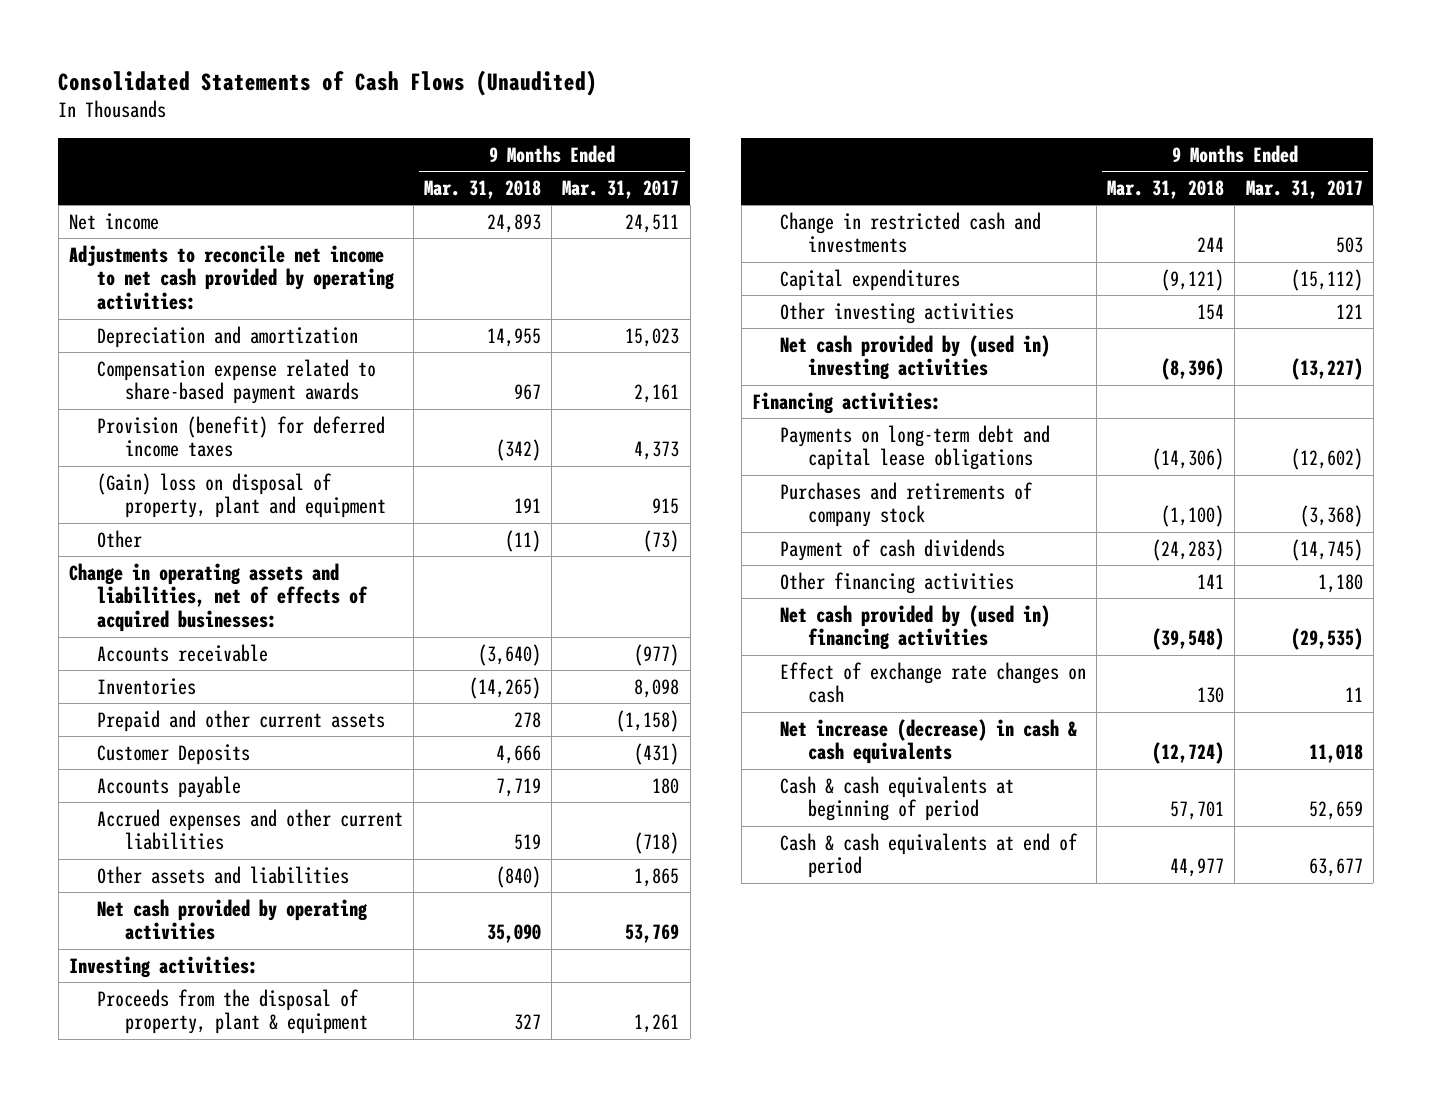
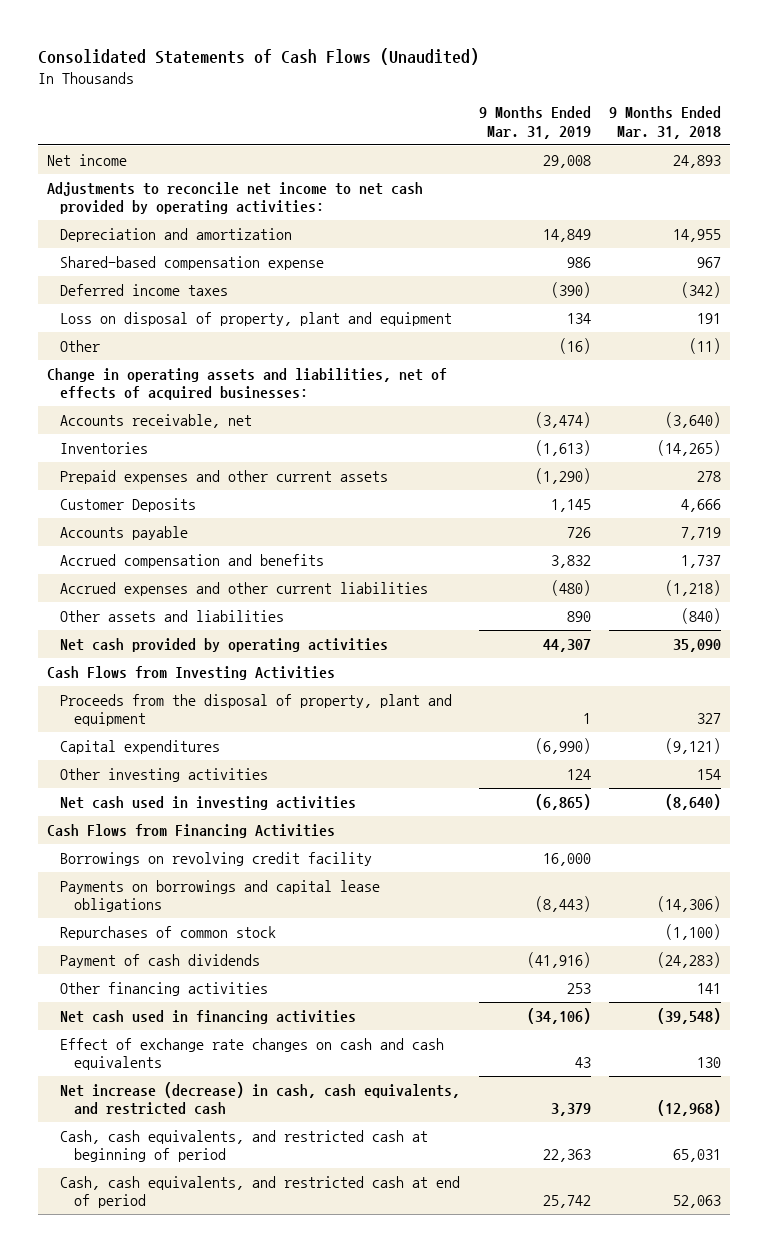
- | 9 Months Ended Mar. 31, 2018 | 9 Months Ended Mar. 31, 2017
+ | 9 Months Ended Mar. 31, 2019 | 9 Months Ended Mar. 31, 2018
- Compensation expense related to share-based payment awards | 967 | 2,161
- Provision (benefit) for deferred income taxes | (342) | 4,373
- (Gain) loss on disposal of property, plant and equipment | 191 | 915
+ Shared-based compensation expense | 986 | 967
+ Deferred income taxes | (390) | (342)
+ Loss on disposal of property, plant and equipment | 134 | 191
- Accounts receivable | (3,640) | (977)
+ Accounts receivable, net | (3,474) | (3,640)
- Prepaid and other current assets | 278 | (1,158)
+ Prepaid expenses and other current assets | (1,290) | 278
- Accrued expenses and other current liabilities | 519 | (718)
+ Accrued compensation and benefits | 3,832 | 1,737
+ Accrued expenses and other current liabilities | (480) | (1,218)
- Investing activities:
- Proceeds from the disposal of property, plant & equipment | 327 | 1,261
- Change in restricted cash and investments | 244 | 503
+ Cash Flows from Investing Activities
+ Proceeds from the disposal of property, plant and equipment | 1 | 327
- Net cash provided by (used in) investing activities | (8,396) | (13,227)
- Financing activities:
- Payments on long-term debt and capital lease obligations | (14,306) | (12,602)
- Purchases and retirements of company stock | (1,100) | (3,368)
+ Net cash used in investing activities | (6,865) | (8,640)
+ Cash Flows from Financing Activities
+ Borrowings on revolving credit facility | 16,000 |
+ Payments on borrowings and capital lease obligations | (8,443) | (14,306)
+ Repurchases of common stock | | (1,100)
- Net cash provided by (used in) financing activities | (39,548) | (29,535)
- Effect of exchange rate changes on cash | 130 | 11
- Net increase (decrease) in cash & cash equivalents | (12,724) | 11,018
- Cash & cash equivalents at beginning of period | 57,701 | 52,659
- Cash & cash equivalents at end of period | 44,977 | 63,677
+ Net cash used in financing activities | (34,106) | (39,548)
+ Effect of exchange rate changes on cash and cash equivalents | 43 | 130
+ Net increase (decrease) in cash, cash equivalents, and restricted cash | 3,379 | (12,968)
+ Cash, cash equivalents, and restricted cash at beginning of period | 22,363 | 65,031
+ Cash, cash equivalents, and restricted cash at end of period | 25,742 | 52,063

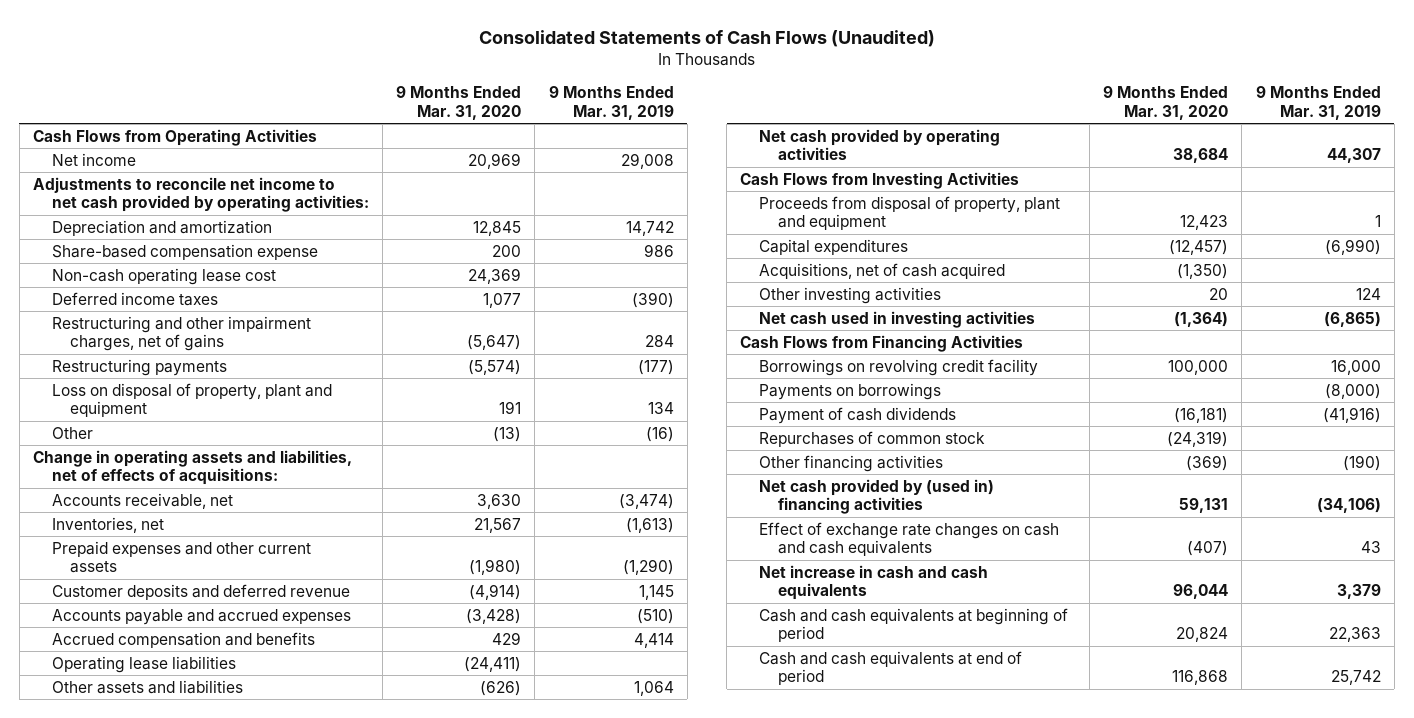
- | 9 Months Ended Mar. 31, 2019 | 9 Months Ended Mar. 31, 2018
+ | 9 Months Ended Mar. 31, 2020 | 9 Months Ended Mar. 31, 2019
+ Cash Flows from Operating Activities
- Depreciation and amortization | 14,849 | 14,955
- Shared-based compensation expense | 986 | 967
+ Depreciation and amortization | 12,845 | 14,742
+ Share-based compensation expense | 200 | 986
+ Non-cash operating lease cost | 24,369 |
+ Restructuring and other impairment charges, net of gains | (5,647) | 284
+ Restructuring payments | (5,574) | (177)
- Change in operating assets and liabilities, net of effects of acquired businesses:
+ Change in operating assets and liabilities, net of effects of acquisitions:
- Inventories | (1,613) | (14,265)
+ Inventories, net | 21,567 | (1,613)
- Customer Deposits | 1,145 | 4,666
- Accounts payable | 726 | 7,719
- Accrued compensation and benefits | 3,832 | 1,737
- Accrued expenses and other current liabilities | (480) | (1,218)
- Other assets and liabilities | 890 | (840)
+ Customer deposits and deferred revenue | (4,914) | 1,145
+ Accounts payable and accrued expenses | (3,428) | (510)
+ Accrued compensation and benefits | 429 | 4,414
+ Operating lease liabilities | (24,411) |
+ Other assets and liabilities | (626) | 1,064
- Proceeds from the disposal of property, plant and equipment | 1 | 327
+ Proceeds from disposal of property, plant and equipment | 12,423 | 1
+ Acquisitions, net of cash acquired | (1,350) |
- Payments on borrowings and capital lease obligations | (8,443) | (14,306)
+ Payments on borrowings | | (8,000)
- Other financing activities | 253 | 141
- Net cash used in financing activities | (34,106) | (39,548)
moved down: Repurchases of common stock | (24,319) |
+ Other financing activities | (369) | (190)
+ Net cash provided by (used in) financing activities | 59,131 | (34,106)
- Net increase (decrease) in cash, cash equivalents, and restricted cash | 3,379 | (12,968)
- Cash, cash equivalents, and restricted cash at beginning of period | 22,363 | 65,031
- Cash, cash equivalents, and restricted cash at end of period | 25,742 | 52,063
+ Net increase in cash and cash equivalents | 96,044 | 3,379
+ Cash and cash equivalents at beginning of period | 20,824 | 22,363
+ Cash and cash equivalents at end of period | 116,868 | 25,742

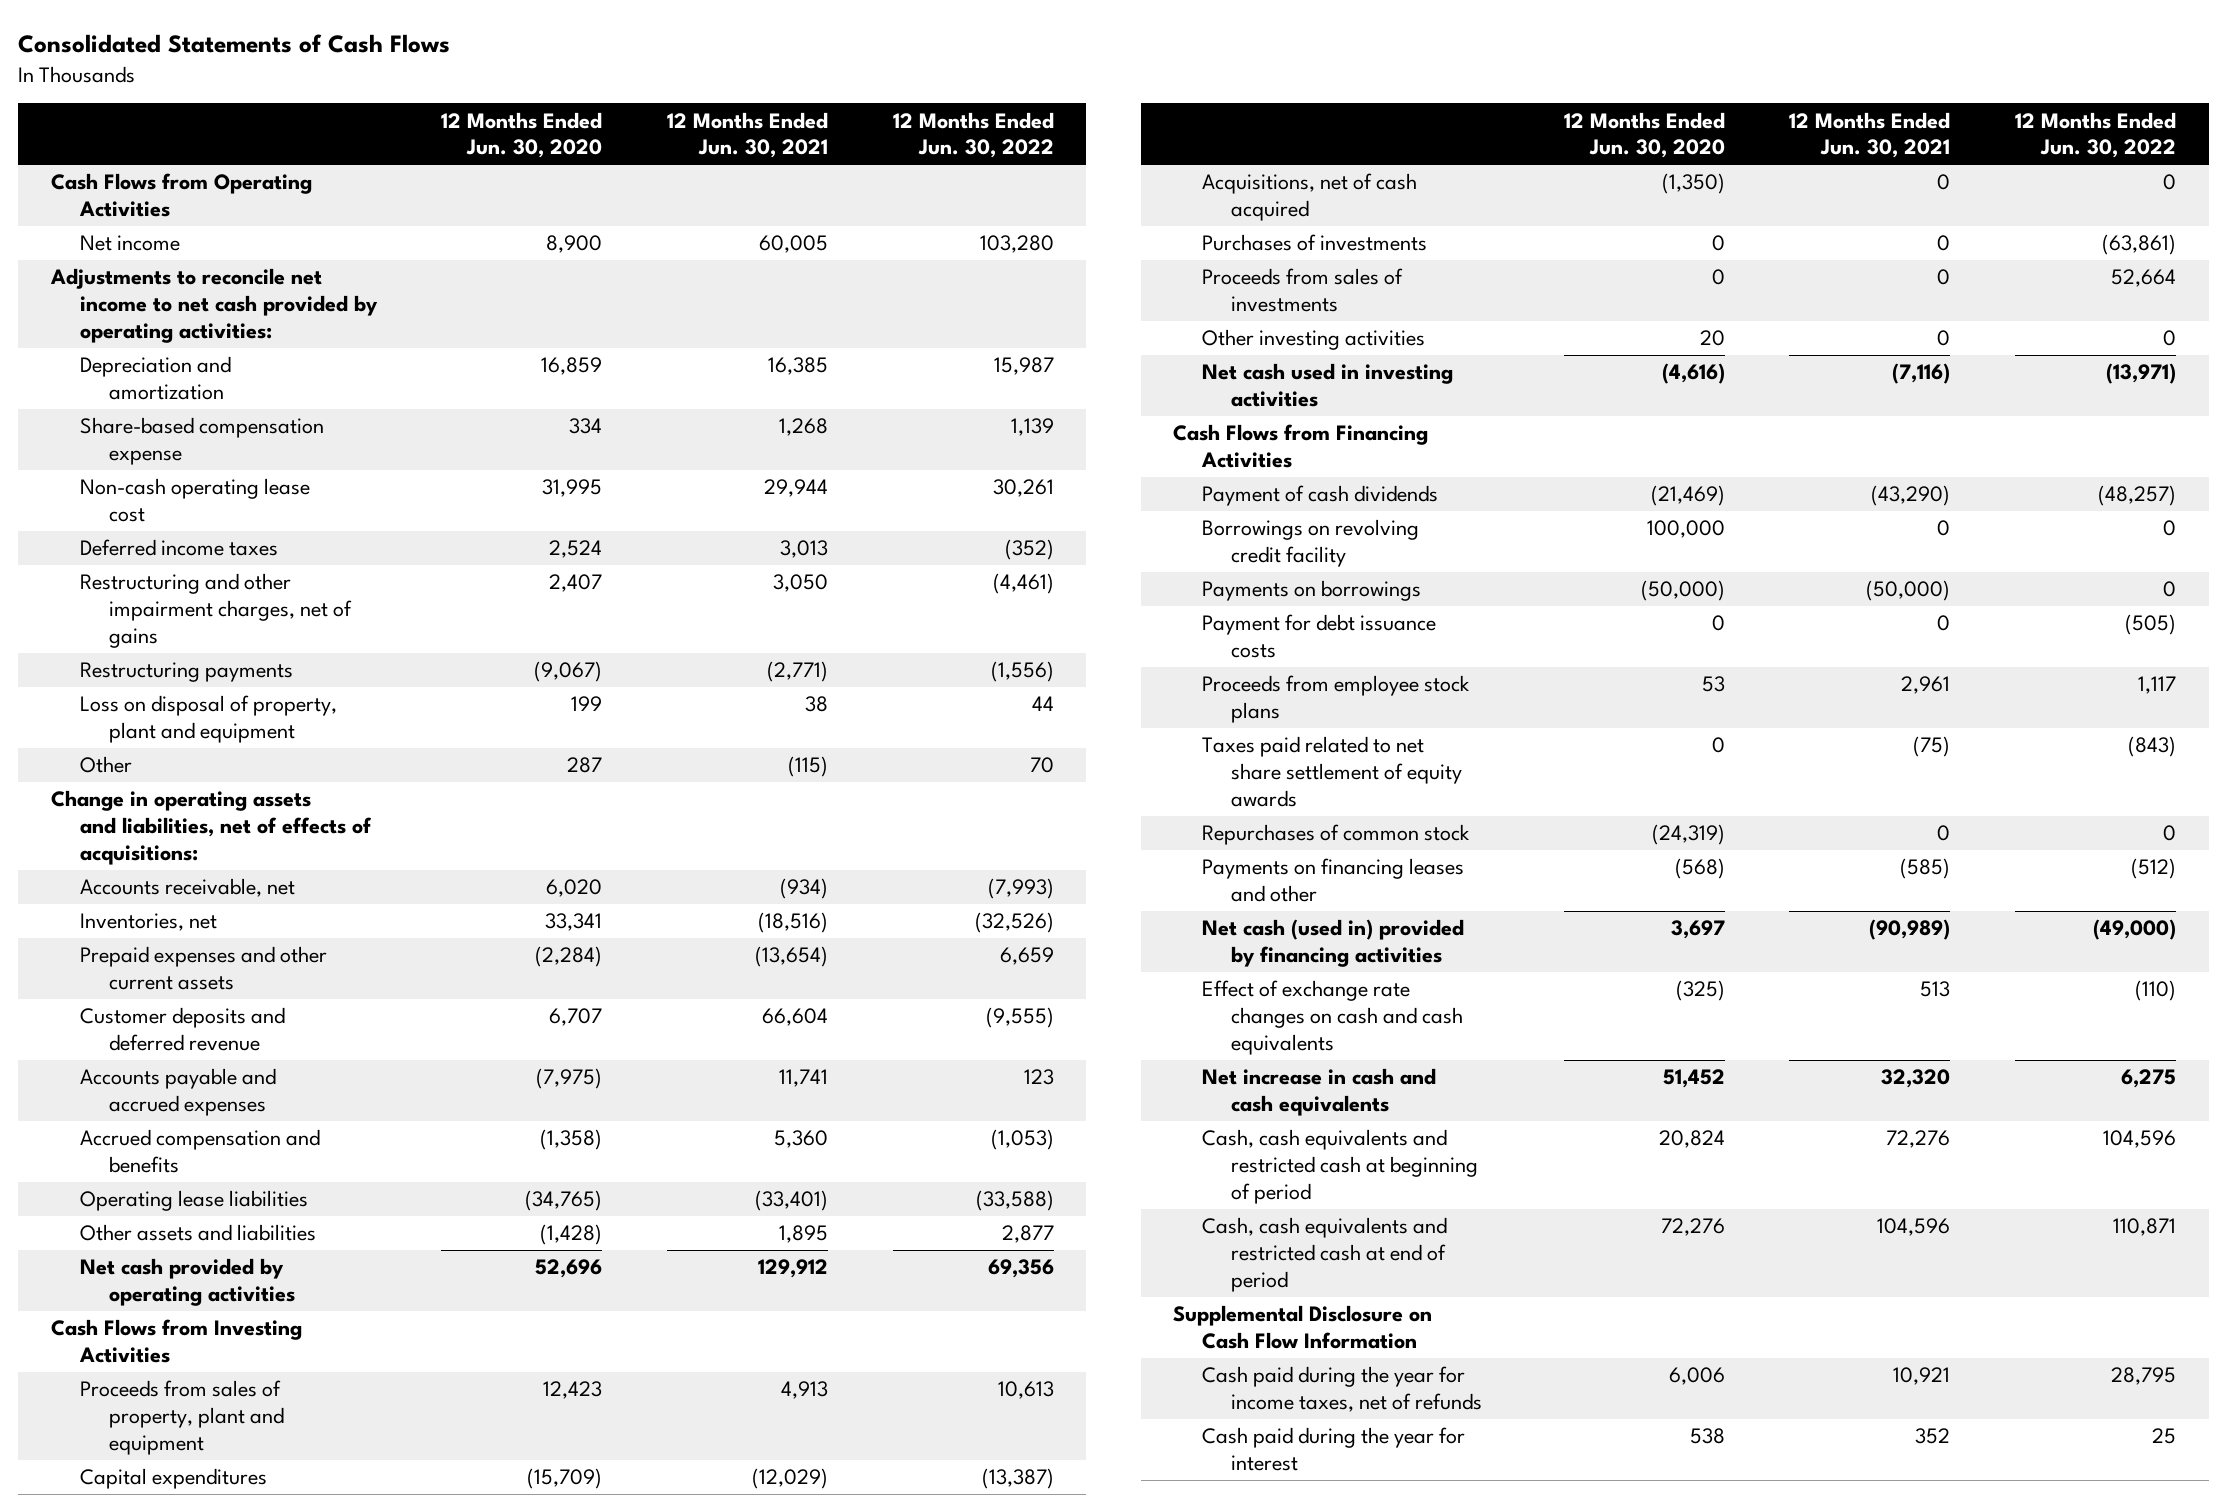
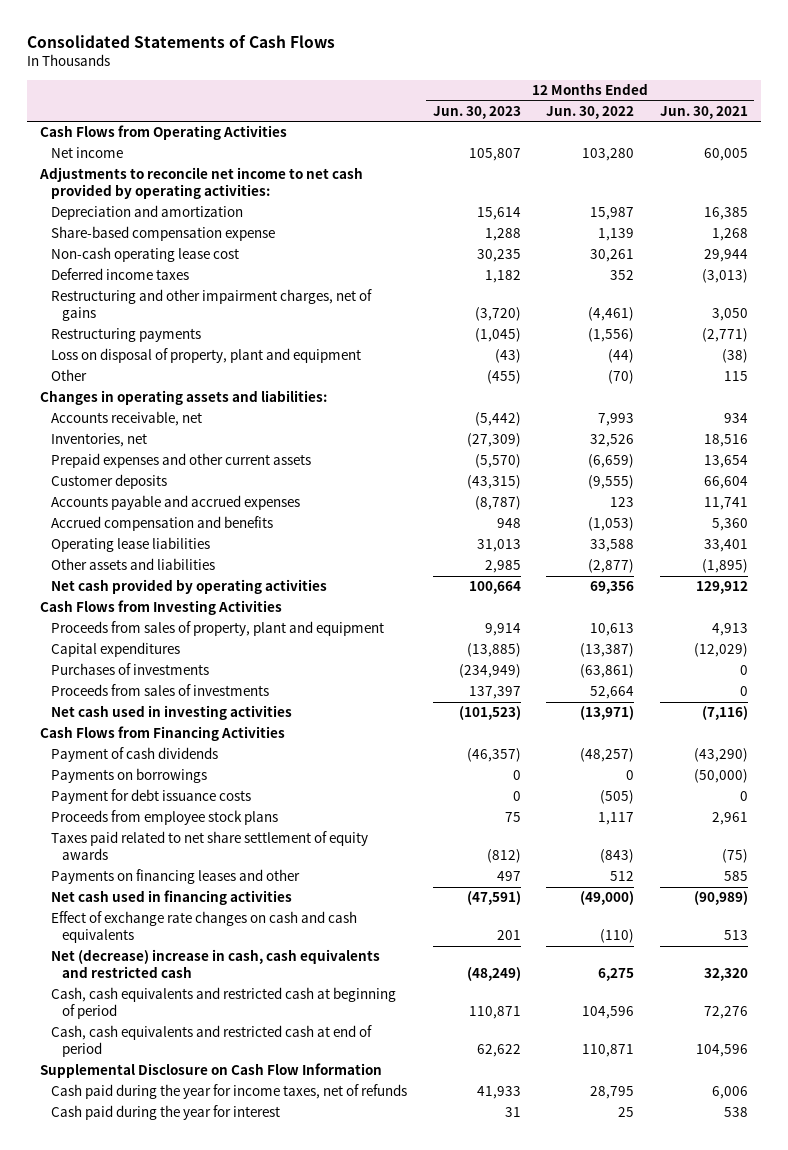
- | 12 Months Ended Jun. 30, 2020 | 12 Months Ended Jun. 30, 2021 | 12 Months Ended Jun. 30, 2022
+ | 12 Months Ended Jun. 30, 2023 | 12 Months Ended Jun. 30, 2022 | 12 Months Ended Jun. 30, 2021
- Deferred income taxes | 2,524 | 3,013 | (352)
+ Deferred income taxes | 1,182 | 352 | (3,013)
- Loss on disposal of property, plant and equipment | 199 | 38 | 44
- Other | 287 | (115) | 70
- Change in operating assets and liabilities, net of effects of acquisitions:
- Accounts receivable, net | 6,020 | (934) | (7,993)
- Inventories, net | 33,341 | (18,516) | (32,526)
- Prepaid expenses and other current assets | (2,284) | (13,654) | 6,659
- Customer deposits and deferred revenue | 6,707 | 66,604 | (9,555)
+ Loss on disposal of property, plant and equipment | (43) | (44) | (38)
+ Other | (455) | (70) | 115
+ Changes in operating assets and liabilities:
+ Accounts receivable, net | (5,442) | 7,993 | 934
+ Inventories, net | (27,309) | 32,526 | 18,516
+ Prepaid expenses and other current assets | (5,570) | (6,659) | 13,654
+ Customer deposits | (43,315) | (9,555) | 66,604
- Operating lease liabilities | (34,765) | (33,401) | (33,588)
- Other assets and liabilities | (1,428) | 1,895 | 2,877
+ Operating lease liabilities | 31,013 | 33,588 | 33,401
+ Other assets and liabilities | 2,985 | (2,877) | (1,895)
- Acquisitions, net of cash acquired | (1,350) | 0 | 0
- Other investing activities | 20 | 0 | 0
- Borrowings on revolving credit facility | 100,000 | 0 | 0
- Repurchases of common stock | (24,319) | 0 | 0
- Payments on financing leases and other | (568) | (585) | (512)
- Net cash (used in) provided by financing activities | 3,697 | (90,989) | (49,000)
+ Payments on financing leases and other | 497 | 512 | 585
+ Net cash used in financing activities | (47,591) | (49,000) | (90,989)
- Net increase in cash and cash equivalents | 51,452 | 32,320 | 6,275
+ Net (decrease) increase in cash, cash equivalents and restricted cash | (48,249) | 6,275 | 32,320
- Cash paid during the year for income taxes, net of refunds | 6,006 | 10,921 | 28,795
- Cash paid during the year for interest | 538 | 352 | 25
+ Cash paid during the year for income taxes, net of refunds | 41,933 | 28,795 | 6,006
+ Cash paid during the year for interest | 31 | 25 | 538

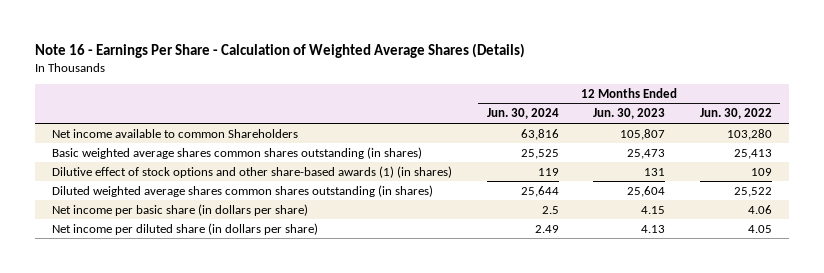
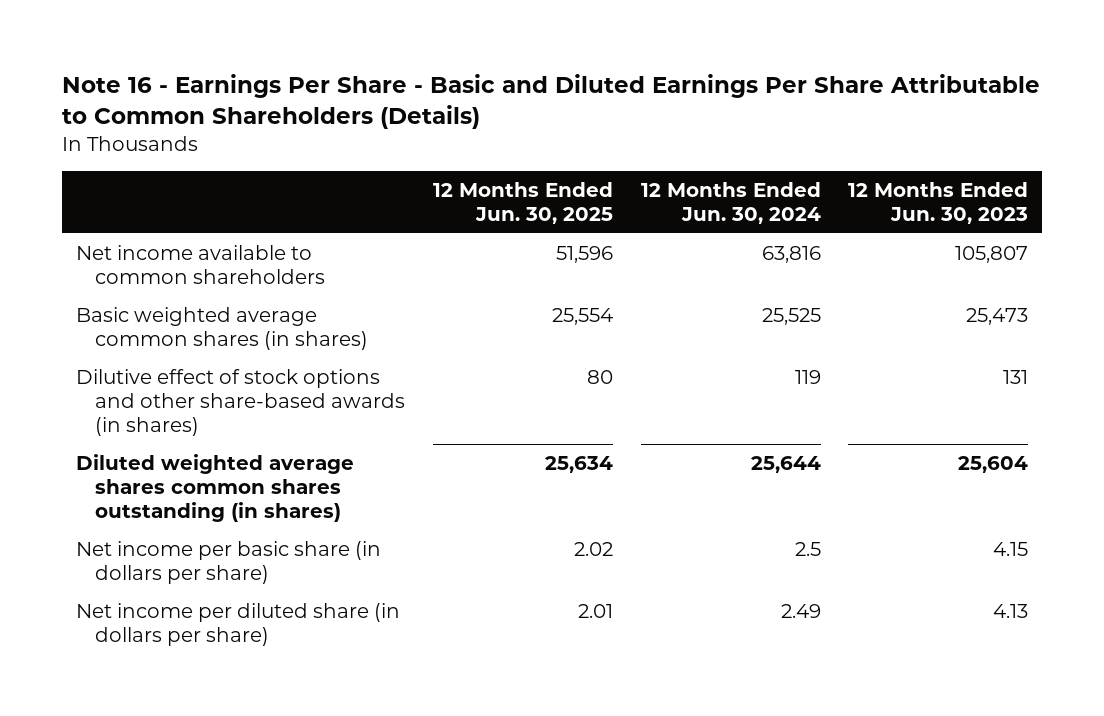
- Note 16 - Earnings Per Share - Calculation of Weighted Average Shares (Details)
+ Note 16 - Earnings Per Share - Basic and Diluted Earnings Per Share Attributable to Common Shareholders (Details)
- | 12 Months Ended Jun. 30, 2024 | 12 Months Ended Jun. 30, 2023 | 12 Months Ended Jun. 30, 2022
+ | 12 Months Ended Jun. 30, 2025 | 12 Months Ended Jun. 30, 2024 | 12 Months Ended Jun. 30, 2023
- Net income available to common Shareholders | 63,816 | 105,807 | 103,280
- Basic weighted average shares common shares outstanding (in shares) | 25,525 | 25,473 | 25,413
- Dilutive effect of stock options and other share-based awards (1) (in shares) | 119 | 131 | 109
+ Net income available to common shareholders | 51,596 | 63,816 | 105,807
+ Basic weighted average common shares (in shares) | 25,554 | 25,525 | 25,473
+ Dilutive effect of stock options and other share-based awards (in shares) | 80 | 119 | 131

